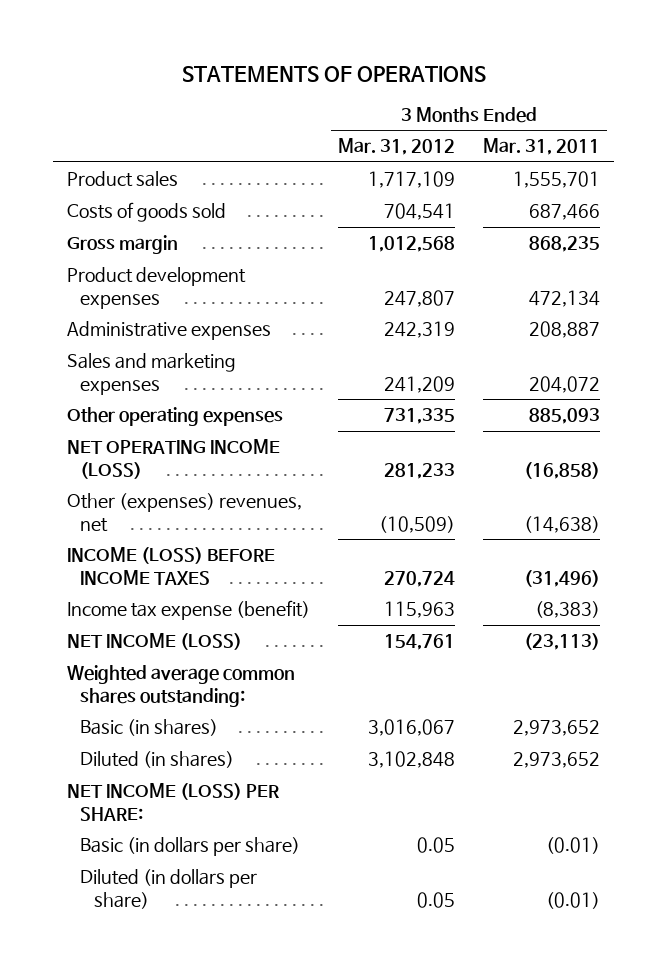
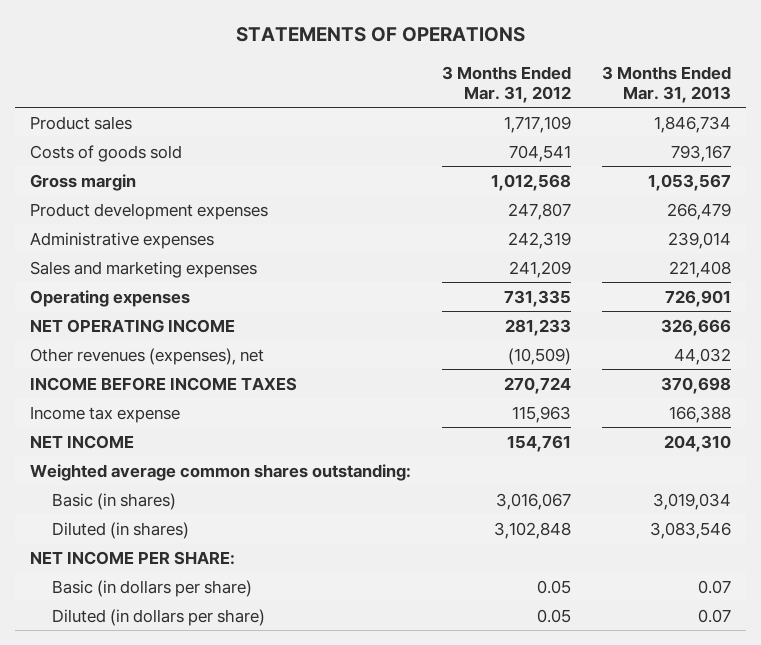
- | 3 Months Ended Mar. 31, 2012 | 3 Months Ended Mar. 31, 2011
+ | 3 Months Ended Mar. 31, 2012 | 3 Months Ended Mar. 31, 2013
- Other operating expenses | 731,335 | 885,093
- NET OPERATING INCOME (LOSS) | 281,233 | (16,858)
- Other (expenses) revenues, net | (10,509) | (14,638)
- INCOME (LOSS) BEFORE INCOME TAXES | 270,724 | (31,496)
- Income tax expense (benefit) | 115,963 | (8,383)
- NET INCOME (LOSS) | 154,761 | (23,113)
+ Operating expenses | 731,335 | 726,901
+ NET OPERATING INCOME | 281,233 | 326,666
+ Other revenues (expenses), net | (10,509) | 44,032
+ INCOME BEFORE INCOME TAXES | 270,724 | 370,698
+ Income tax expense | 115,963 | 166,388
+ NET INCOME | 154,761 | 204,310
- NET INCOME (LOSS) PER SHARE:
+ NET INCOME PER SHARE:

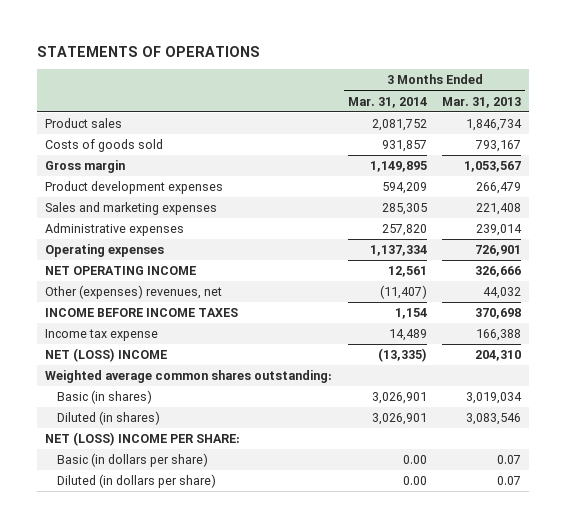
- | 3 Months Ended Mar. 31, 2012 | 3 Months Ended Mar. 31, 2013
+ | 3 Months Ended Mar. 31, 2014 | 3 Months Ended Mar. 31, 2013
moved down: Administrative expenses | 257,820 | 239,014
- Other revenues (expenses), net | (10,509) | 44,032
+ Other (expenses) revenues, net | (11,407) | 44,032
- NET INCOME | 154,761 | 204,310
+ NET (LOSS) INCOME | (13,335) | 204,310
- NET INCOME PER SHARE:
+ NET (LOSS) INCOME PER SHARE:

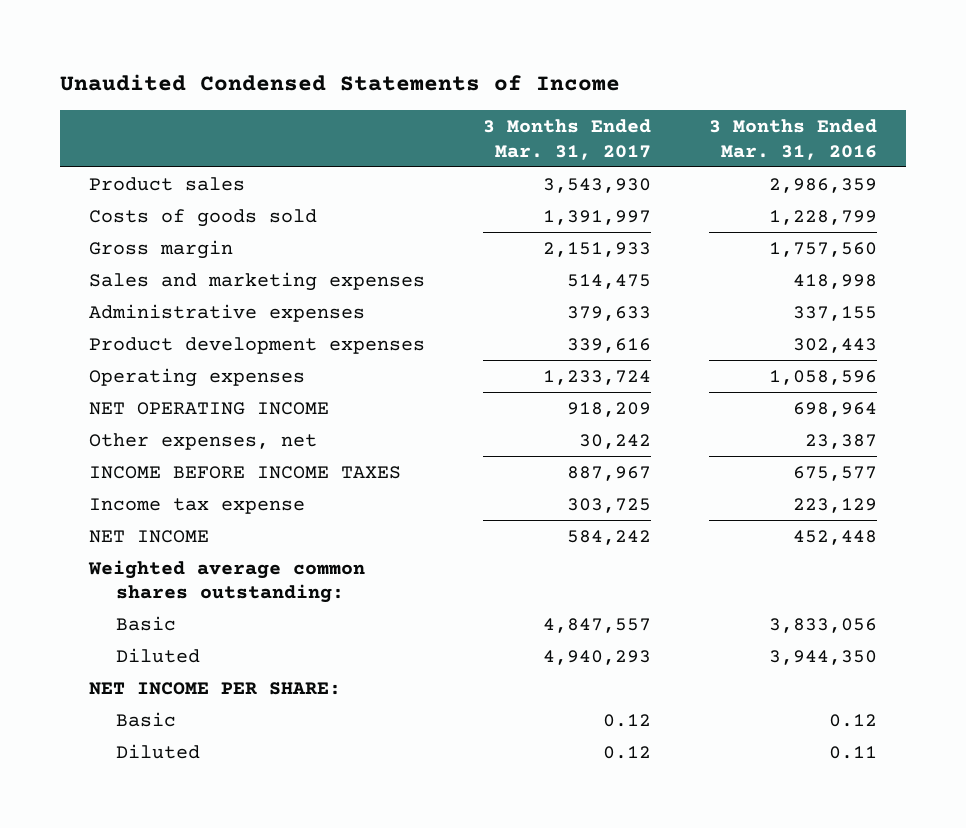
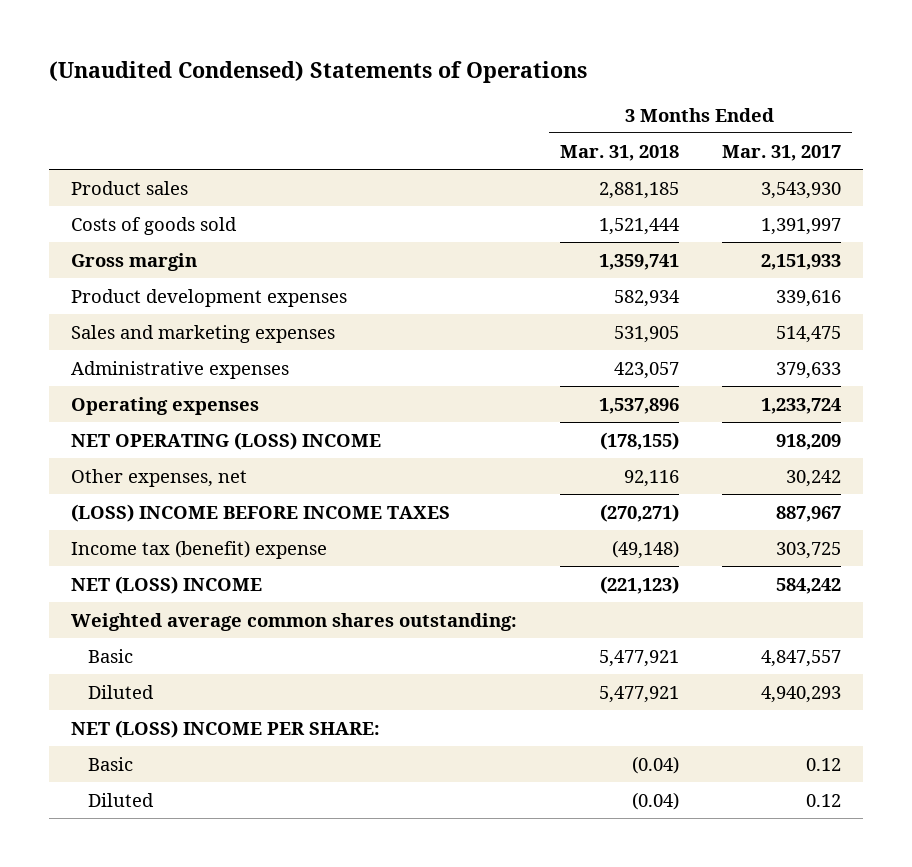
- Unaudited Condensed Statements of Income
+ (Unaudited Condensed) Statements of Operations
- | 3 Months Ended Mar. 31, 2017 | 3 Months Ended Mar. 31, 2016
+ | 3 Months Ended Mar. 31, 2018 | 3 Months Ended Mar. 31, 2017
moved up: Product development expenses | 582,934 | 339,616
- NET OPERATING INCOME | 918,209 | 698,964
+ NET OPERATING (LOSS) INCOME | (178,155) | 918,209
- INCOME BEFORE INCOME TAXES | 887,967 | 675,577
- Income tax expense | 303,725 | 223,129
- NET INCOME | 584,242 | 452,448
+ (LOSS) INCOME BEFORE INCOME TAXES | (270,271) | 887,967
+ Income tax (benefit) expense | (49,148) | 303,725
+ NET (LOSS) INCOME | (221,123) | 584,242
- NET INCOME PER SHARE:
+ NET (LOSS) INCOME PER SHARE:

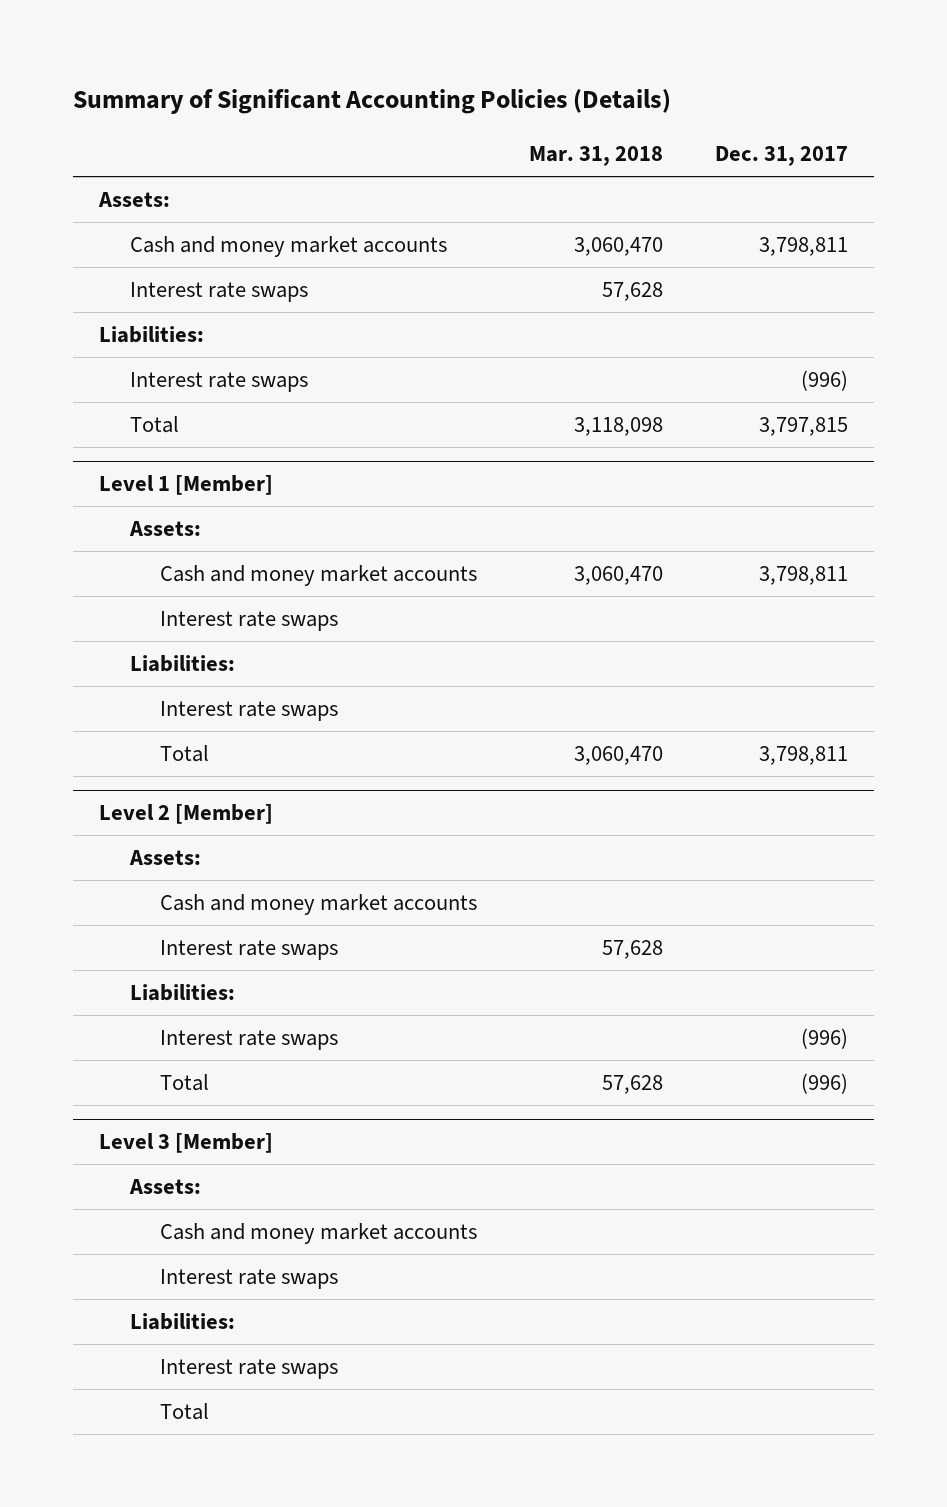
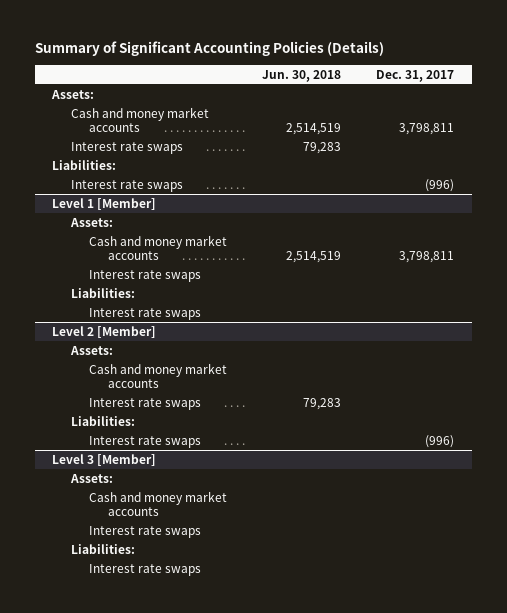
- | Mar. 31, 2018 | Dec. 31, 2017
+ | Jun. 30, 2018 | Dec. 31, 2017
- Total | 3,118,098 | 3,797,815
@ Level 1 [Member]
- Total | 3,060,470 | 3,798,811
@ Level 2 [Member]
- Total | 57,628 | (996)
@ Level 3 [Member]
- Total

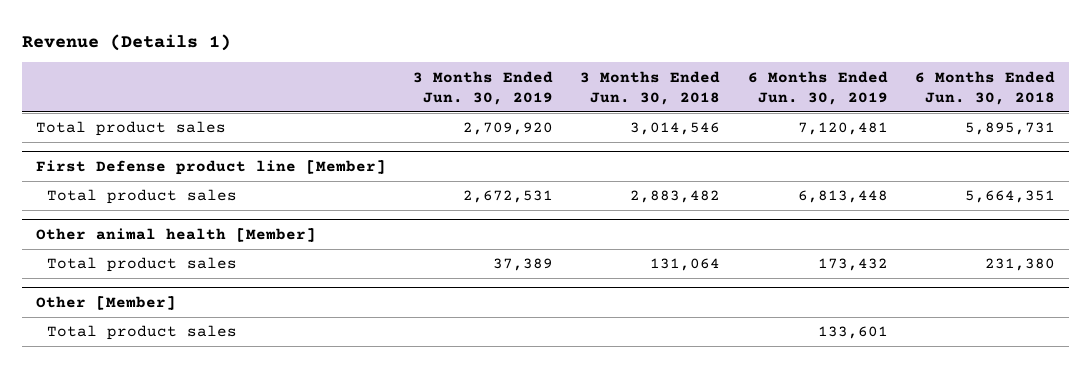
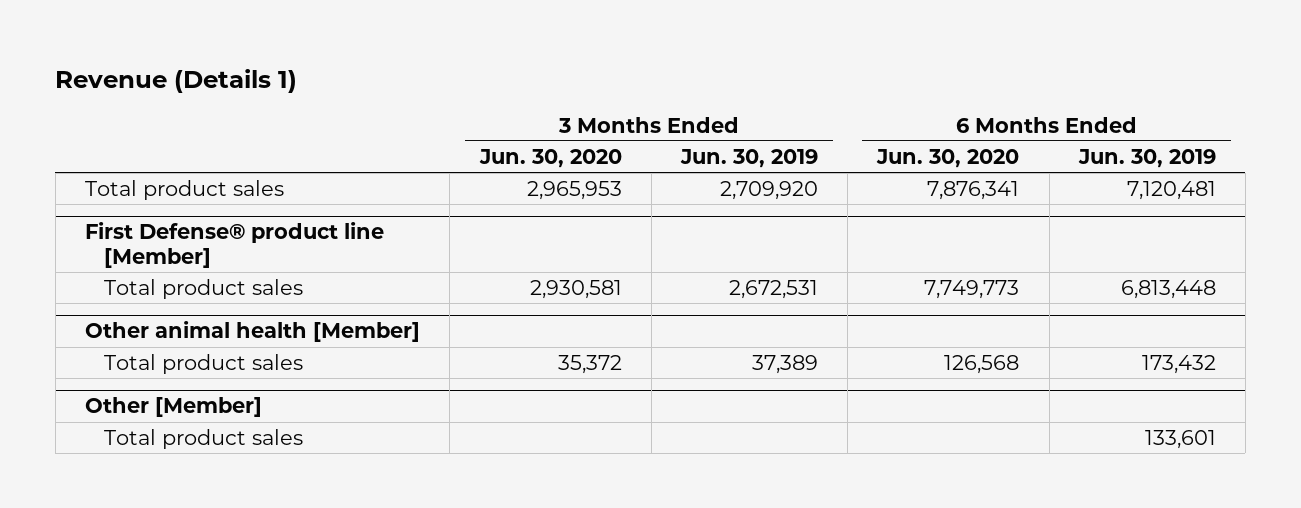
- | 3 Months Ended Jun. 30, 2019 | 3 Months Ended Jun. 30, 2018 | 6 Months Ended Jun. 30, 2019 | 6 Months Ended Jun. 30, 2018
+ | 3 Months Ended Jun. 30, 2020 | 3 Months Ended Jun. 30, 2019 | 6 Months Ended Jun. 30, 2020 | 6 Months Ended Jun. 30, 2019
- First Defense product line [Member]
+ First Defense® product line [Member]

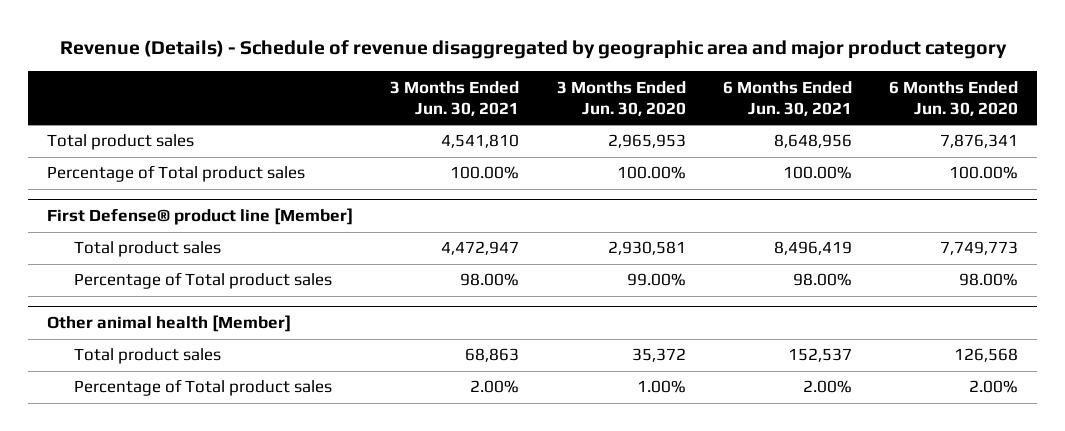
- Revenue (Details 1)
+ Revenue (Details) - Schedule of revenue disaggregated by geographic area and major product category
- | 3 Months Ended Jun. 30, 2020 | 3 Months Ended Jun. 30, 2019 | 6 Months Ended Jun. 30, 2020 | 6 Months Ended Jun. 30, 2019
+ | 3 Months Ended Jun. 30, 2021 | 3 Months Ended Jun. 30, 2020 | 6 Months Ended Jun. 30, 2021 | 6 Months Ended Jun. 30, 2020
+ Percentage of Total product sales | 100.00% | 100.00% | 100.00% | 100.00%
@ First Defense® product line [Member]
+ Percentage of Total product sales | 98.00% | 99.00% | 98.00% | 98.00%
- Other [Member]
- Total product sales | | | | 133,601
@ Other animal health [Member]
+ Percentage of Total product sales | 2.00% | 1.00% | 2.00% | 2.00%

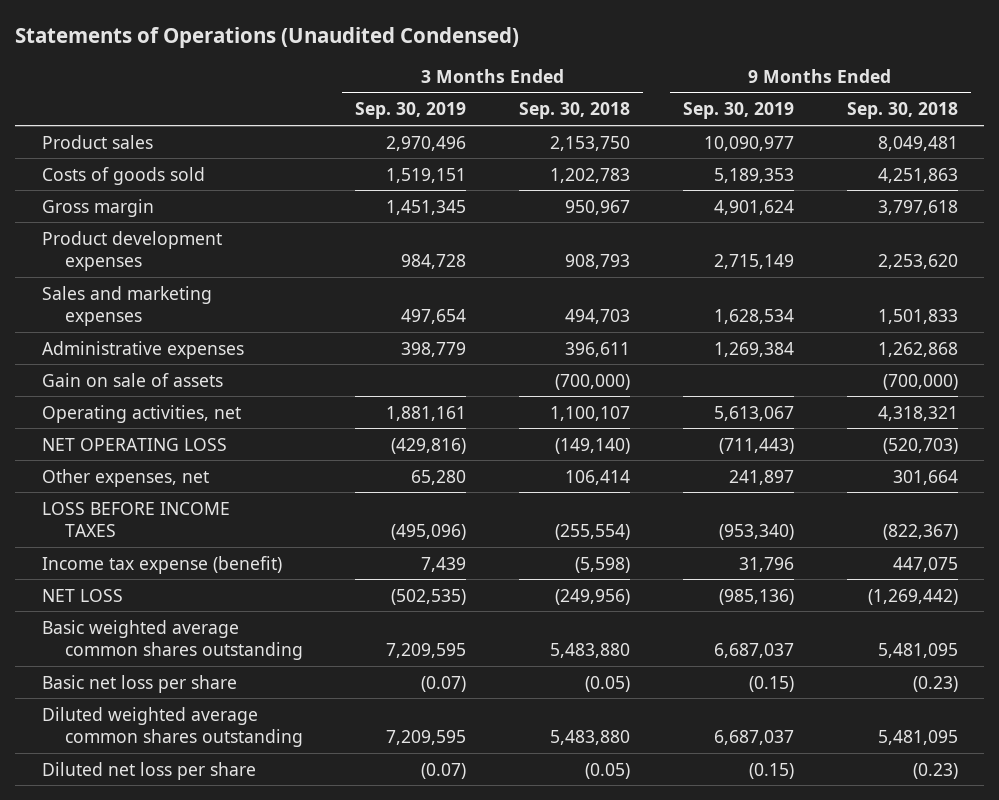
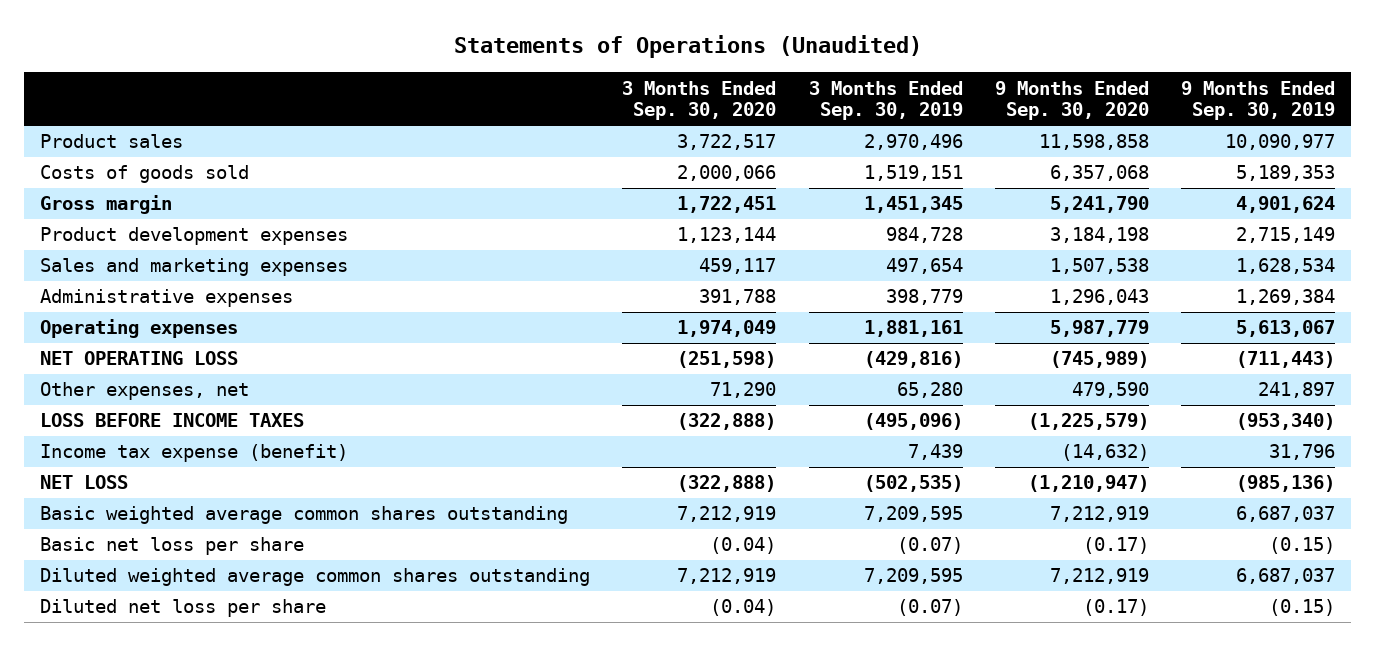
- Statements of Operations (Unaudited Condensed)
+ Statements of Operations (Unaudited)
- | 3 Months Ended Sep. 30, 2019 | 3 Months Ended Sep. 30, 2018 | 9 Months Ended Sep. 30, 2019 | 9 Months Ended Sep. 30, 2018
+ | 3 Months Ended Sep. 30, 2020 | 3 Months Ended Sep. 30, 2019 | 9 Months Ended Sep. 30, 2020 | 9 Months Ended Sep. 30, 2019
- Gain on sale of assets | | (700,000) | | (700,000)
- Operating activities, net | 1,881,161 | 1,100,107 | 5,613,067 | 4,318,321
+ Operating expenses | 1,974,049 | 1,881,161 | 5,987,779 | 5,613,067

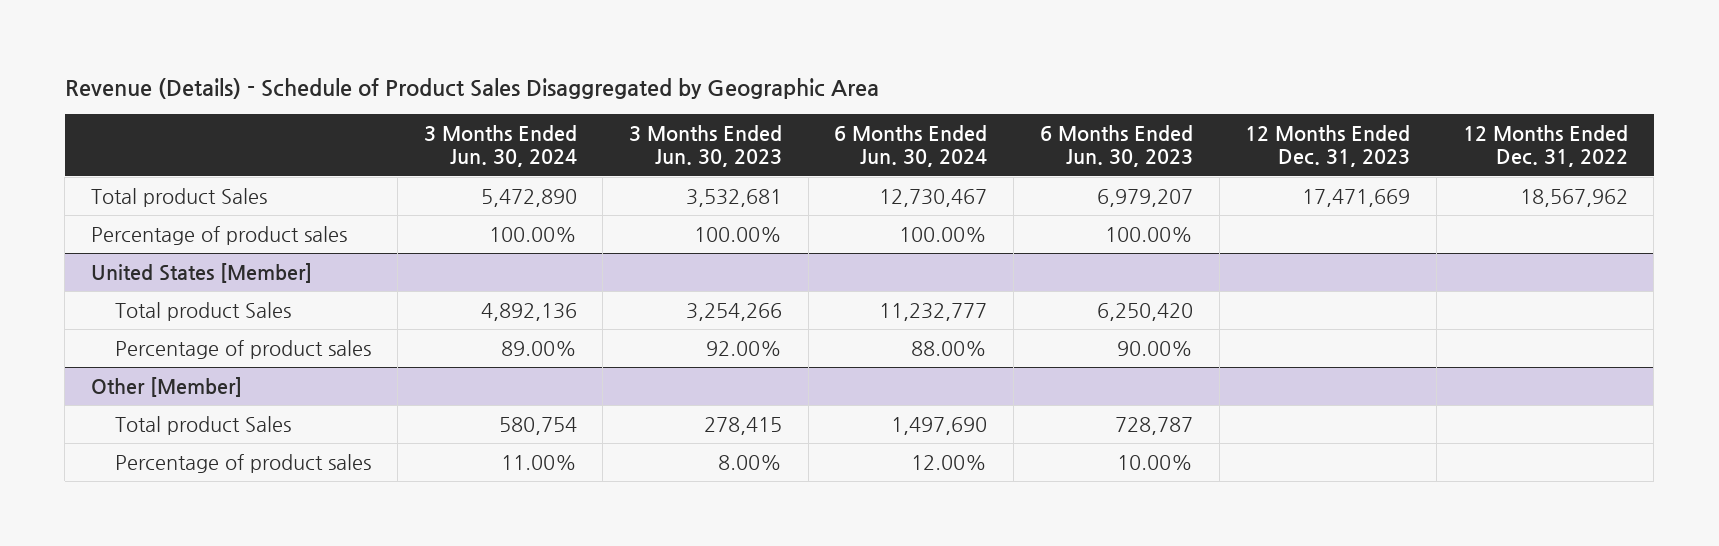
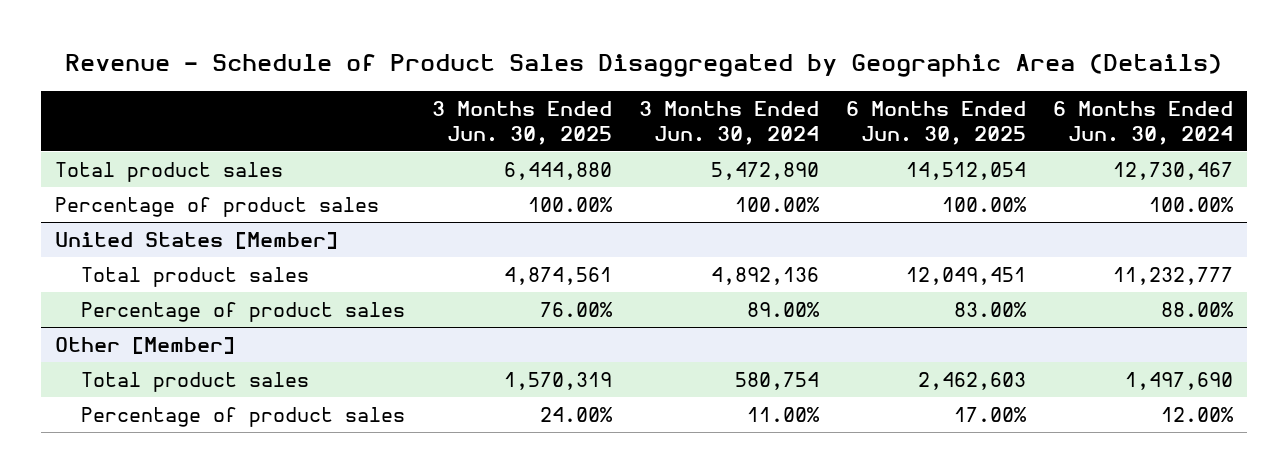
- Revenue (Details) - Schedule of Product Sales Disaggregated by Geographic Area
+ Revenue - Schedule of Product Sales Disaggregated by Geographic Area (Details)
- | 3 Months Ended Jun. 30, 2024 | 3 Months Ended Jun. 30, 2023 | 6 Months Ended Jun. 30, 2024 | 6 Months Ended Jun. 30, 2023 | 12 Months Ended Dec. 31, 2023 | 12 Months Ended Dec. 31, 2022
+ | 3 Months Ended Jun. 30, 2025 | 3 Months Ended Jun. 30, 2024 | 6 Months Ended Jun. 30, 2025 | 6 Months Ended Jun. 30, 2024
- Total product Sales | 5,472,890 | 3,532,681 | 12,730,467 | 6,979,207 | 17,471,669 | 18,567,962
+ Total product sales | 6,444,880 | 5,472,890 | 14,512,054 | 12,730,467
@ United States [Member]
- Total product Sales | 4,892,136 | 3,254,266 | 11,232,777 | 6,250,420 | |
+ Total product sales | 4,874,561 | 4,892,136 | 12,049,451 | 11,232,777
@ Other [Member]
- Total product Sales | 580,754 | 278,415 | 1,497,690 | 728,787 | |
+ Total product sales | 1,570,319 | 580,754 | 2,462,603 | 1,497,690

